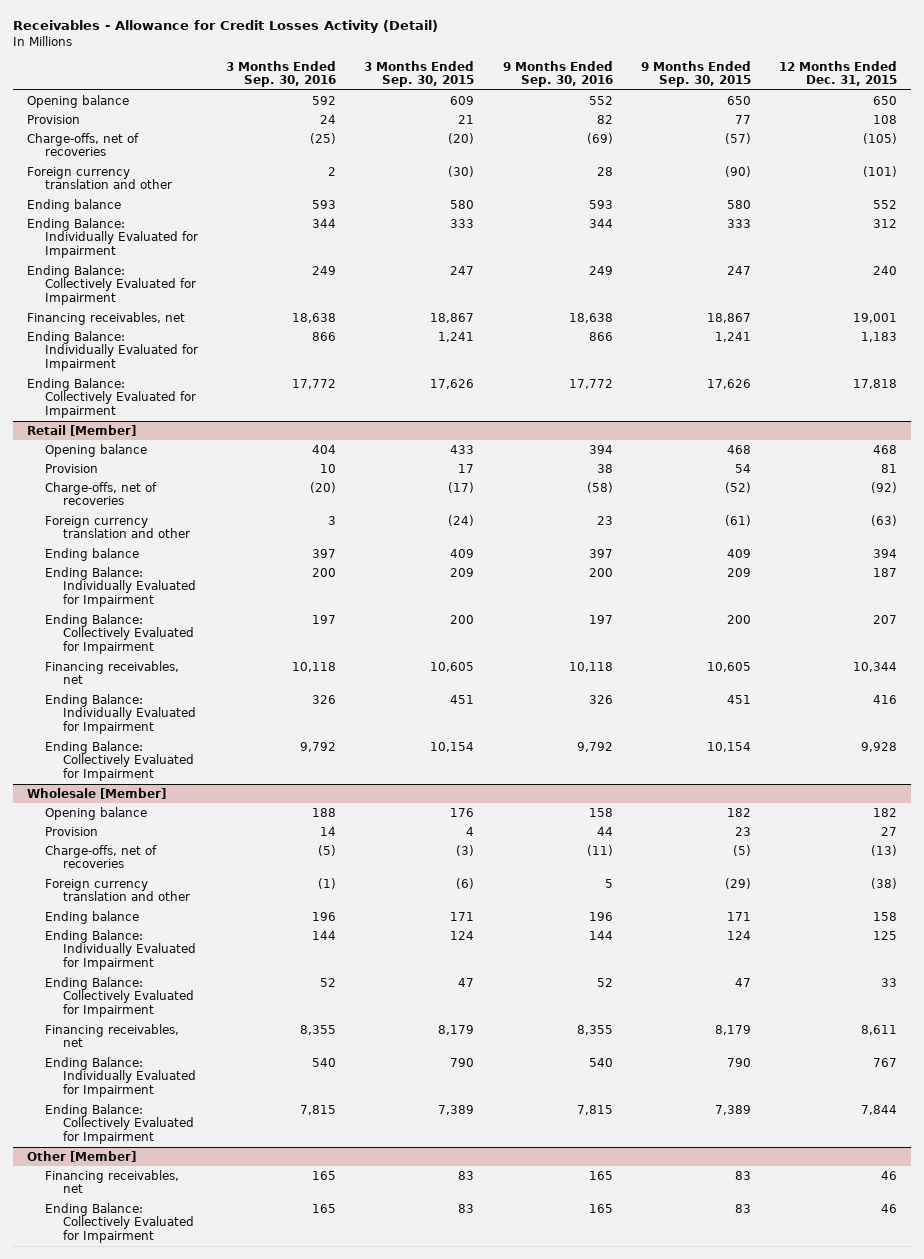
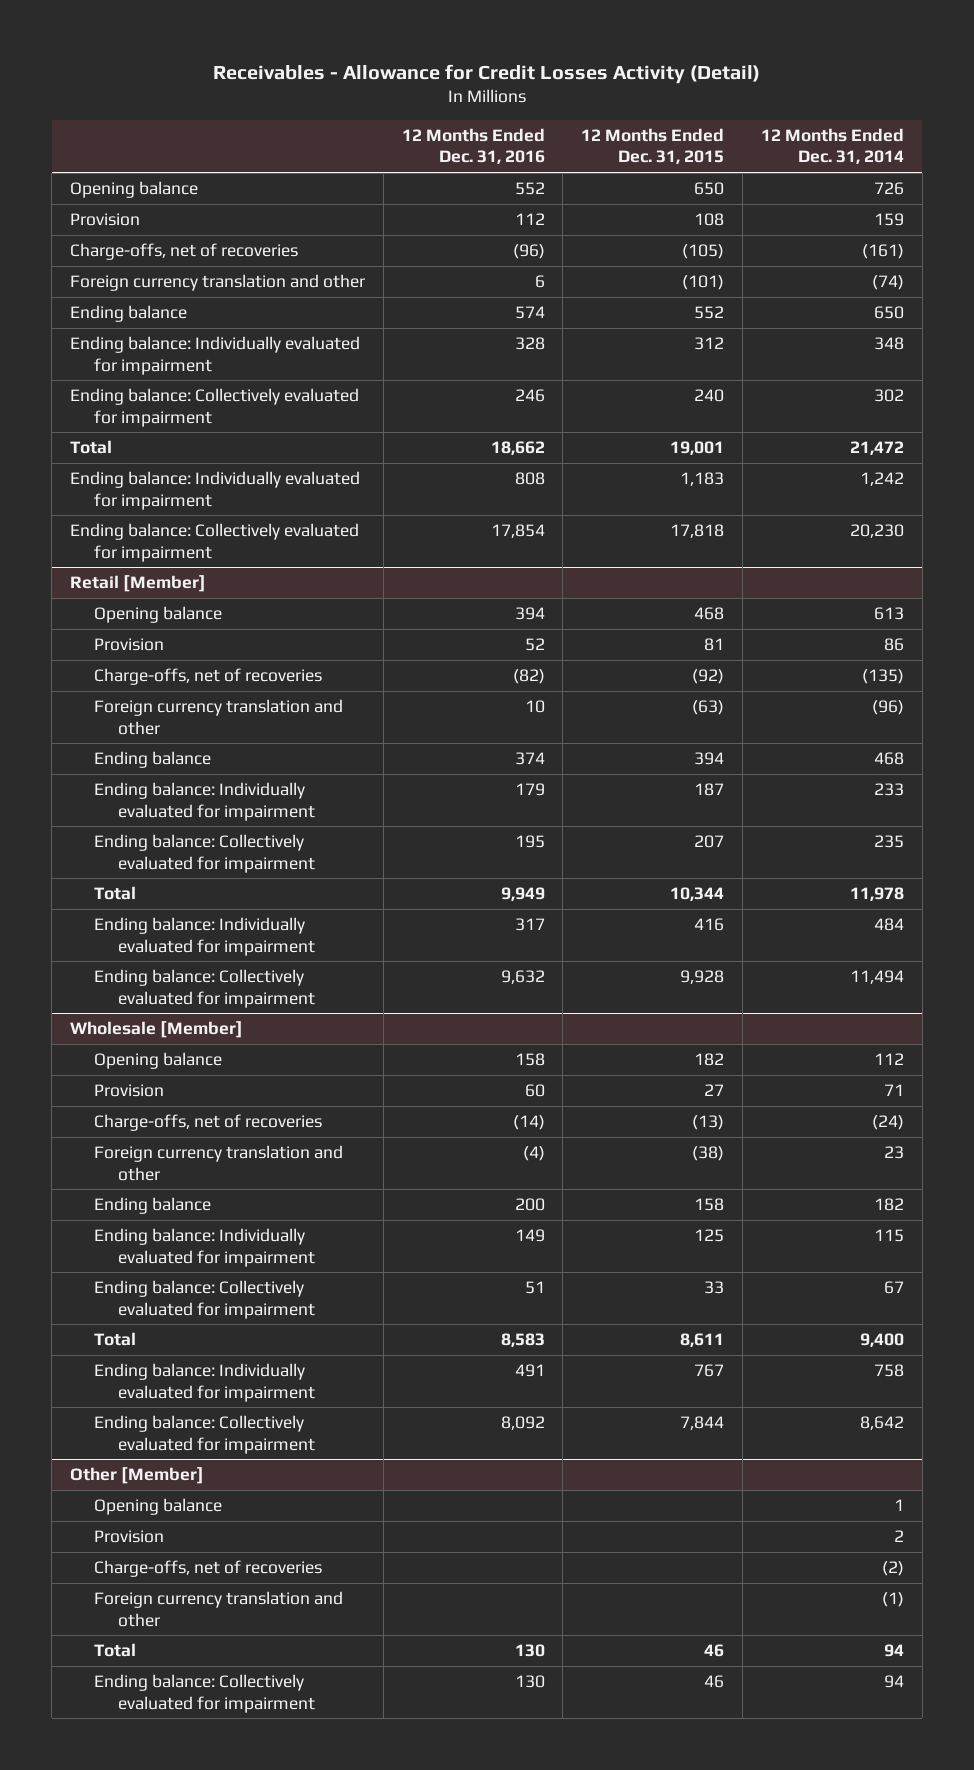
- | 3 Months Ended Sep. 30, 2016 | 3 Months Ended Sep. 30, 2015 | 9 Months Ended Sep. 30, 2016 | 9 Months Ended Sep. 30, 2015 | 12 Months Ended Dec. 31, 2015
+ | 12 Months Ended Dec. 31, 2016 | 12 Months Ended Dec. 31, 2015 | 12 Months Ended Dec. 31, 2014
- Ending Balance: Individually Evaluated for Impairment | 344 | 333 | 344 | 333 | 312
- Ending Balance: Collectively Evaluated for Impairment | 249 | 247 | 249 | 247 | 240
- Financing receivables, net | 18,638 | 18,867 | 18,638 | 18,867 | 19,001
- Ending Balance: Individually Evaluated for Impairment | 866 | 1,241 | 866 | 1,241 | 1,183
- Ending Balance: Collectively Evaluated for Impairment | 17,772 | 17,626 | 17,772 | 17,626 | 17,818
+ Ending balance: Individually evaluated for impairment | 328 | 312 | 348
+ Ending balance: Collectively evaluated for impairment | 246 | 240 | 302
+ Total | 18,662 | 19,001 | 21,472
+ Ending balance: Individually evaluated for impairment | 808 | 1,183 | 1,242
+ Ending balance: Collectively evaluated for impairment | 17,854 | 17,818 | 20,230
@ Retail [Member]
- Ending Balance: Individually Evaluated for Impairment | 200 | 209 | 200 | 209 | 187
- Ending Balance: Collectively Evaluated for Impairment | 197 | 200 | 197 | 200 | 207
- Financing receivables, net | 10,118 | 10,605 | 10,118 | 10,605 | 10,344
- Ending Balance: Individually Evaluated for Impairment | 326 | 451 | 326 | 451 | 416
- Ending Balance: Collectively Evaluated for Impairment | 9,792 | 10,154 | 9,792 | 10,154 | 9,928
+ Ending balance: Individually evaluated for impairment | 179 | 187 | 233
+ Ending balance: Collectively evaluated for impairment | 195 | 207 | 235
+ Total | 9,949 | 10,344 | 11,978
+ Ending balance: Individually evaluated for impairment | 317 | 416 | 484
+ Ending balance: Collectively evaluated for impairment | 9,632 | 9,928 | 11,494
@ Wholesale [Member]
- Ending Balance: Individually Evaluated for Impairment | 144 | 124 | 144 | 124 | 125
- Ending Balance: Collectively Evaluated for Impairment | 52 | 47 | 52 | 47 | 33
- Financing receivables, net | 8,355 | 8,179 | 8,355 | 8,179 | 8,611
- Ending Balance: Individually Evaluated for Impairment | 540 | 790 | 540 | 790 | 767
- Ending Balance: Collectively Evaluated for Impairment | 7,815 | 7,389 | 7,815 | 7,389 | 7,844
+ Ending balance: Individually evaluated for impairment | 149 | 125 | 115
+ Ending balance: Collectively evaluated for impairment | 51 | 33 | 67
+ Total | 8,583 | 8,611 | 9,400
+ Ending balance: Individually evaluated for impairment | 491 | 767 | 758
+ Ending balance: Collectively evaluated for impairment | 8,092 | 7,844 | 8,642
@ Other [Member]
- Financing receivables, net | 165 | 83 | 165 | 83 | 46
- Ending Balance: Collectively Evaluated for Impairment | 165 | 83 | 165 | 83 | 46
+ Opening balance | | | 1
+ Provision | | | 2
+ Charge-offs, net of recoveries | | | (2)
+ Foreign currency translation and other | | | (1)
+ Total | 130 | 46 | 94
+ Ending balance: Collectively evaluated for impairment | 130 | 46 | 94

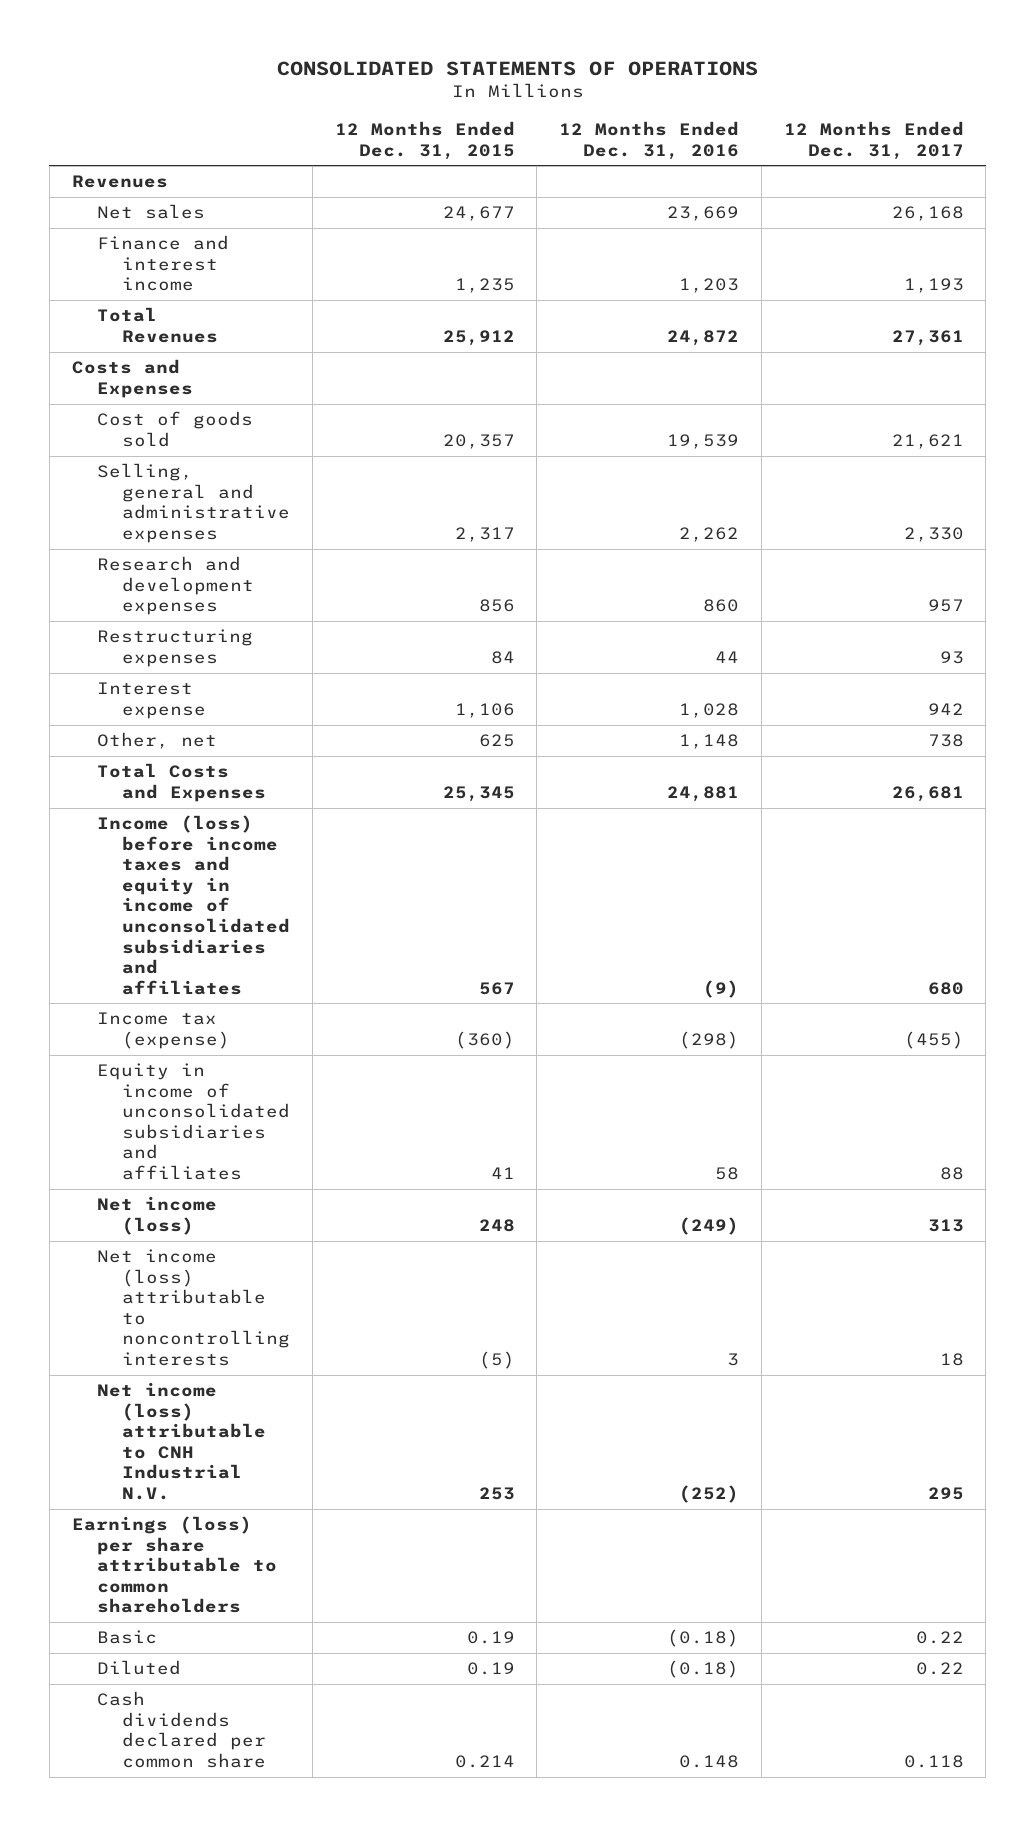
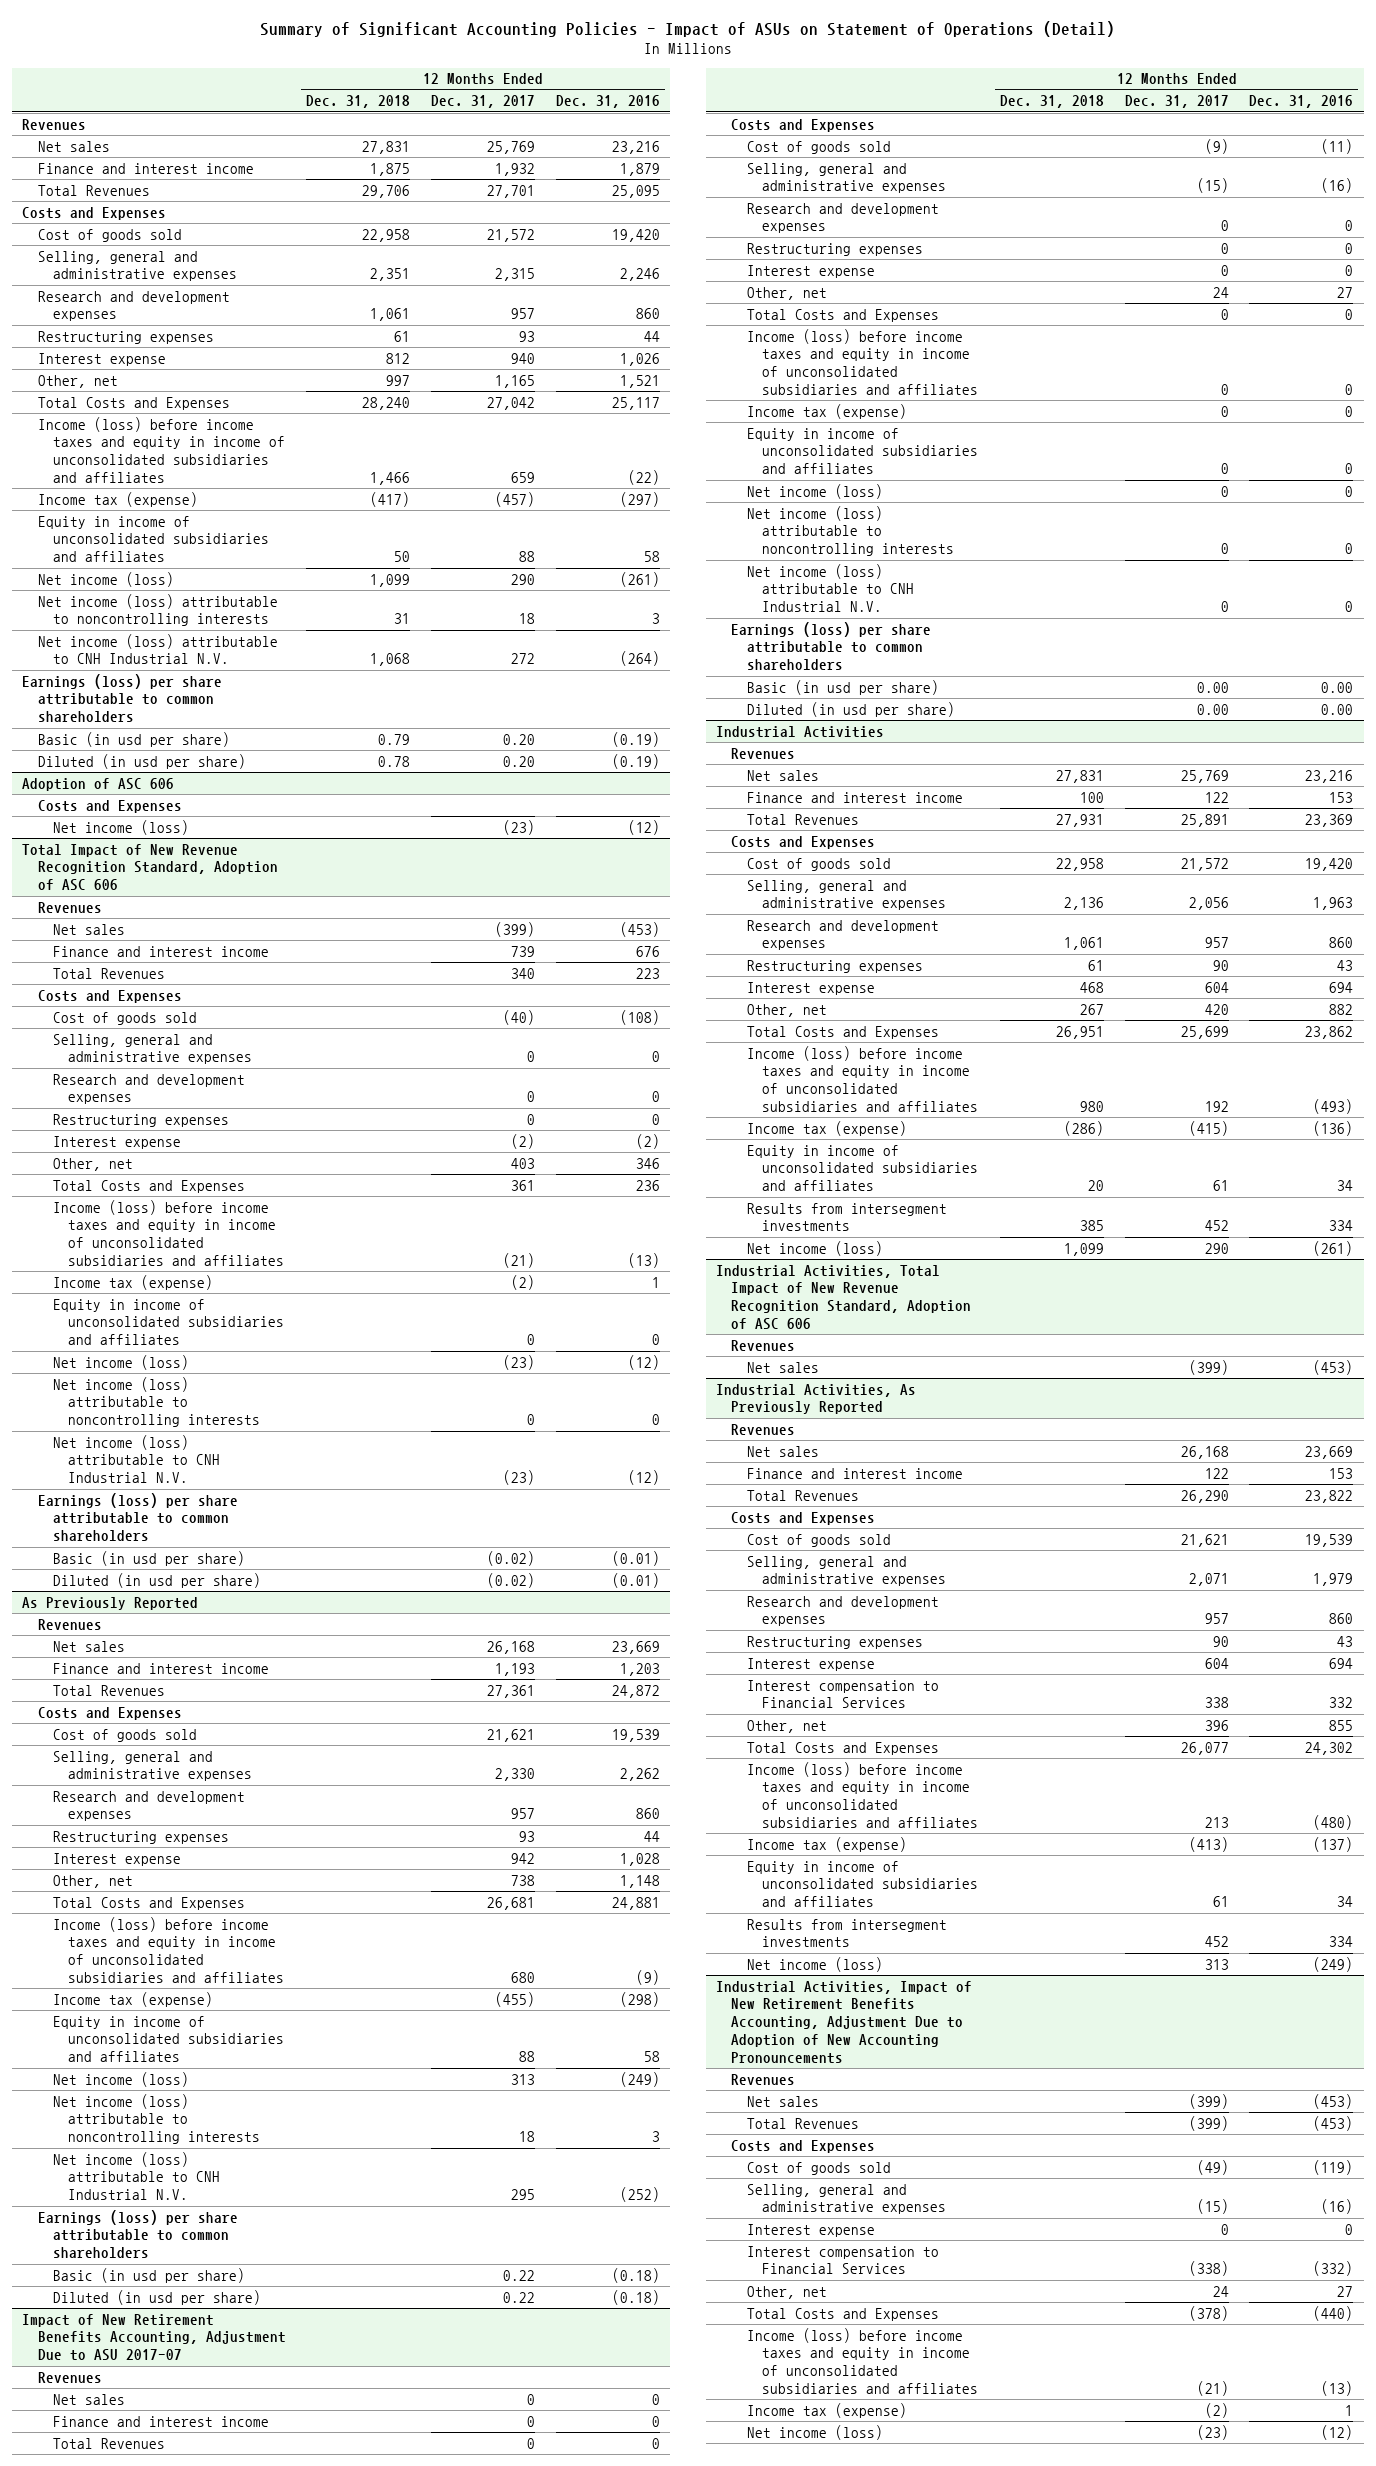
- CONSOLIDATED STATEMENTS OF OPERATIONS
+ Summary of Significant Accounting Policies - Impact of ASUs on Statement of Operations (Detail)
- | 12 Months Ended Dec. 31, 2015 | 12 Months Ended Dec. 31, 2016 | 12 Months Ended Dec. 31, 2017
+ | 12 Months Ended Dec. 31, 2018 | 12 Months Ended Dec. 31, 2017 | 12 Months Ended Dec. 31, 2016
+ Net sales | 27,831 | 25,769 | 23,216
+ Finance and interest income | 1,875 | 1,932 | 1,879
+ Total Revenues | 29,706 | 27,701 | 25,095
+ Costs and Expenses
+ Cost of goods sold | 22,958 | 21,572 | 19,420
+ Selling, general and administrative expenses | 2,351 | 2,315 | 2,246
+ Research and development expenses | 1,061 | 957 | 860
+ Restructuring expenses | 61 | 93 | 44
+ Interest expense | 812 | 940 | 1,026
+ Other, net | 997 | 1,165 | 1,521
+ Total Costs and Expenses | 28,240 | 27,042 | 25,117
+ Income (loss) before income taxes and equity in income of unconsolidated subsidiaries and affiliates | 1,466 | 659 | (22)
+ Income tax (expense) | (417) | (457) | (297)
+ Equity in income of unconsolidated subsidiaries and affiliates | 50 | 88 | 58
+ Net income (loss) | 1,099 | 290 | (261)
+ Net income (loss) attributable to noncontrolling interests | 31 | 18 | 3
+ Net income (loss) attributable to CNH Industrial N.V. | 1,068 | 272 | (264)
+ Earnings (loss) per share attributable to common shareholders
+ Basic (in usd per share) | 0.79 | 0.20 | (0.19)
+ Diluted (in usd per share) | 0.78 | 0.20 | (0.19)
+ Adoption of ASC 606
+ Costs and Expenses
+ Net income (loss) | | (23) | (12)
+ Total Impact of New Revenue Recognition Standard, Adoption of ASC 606
+ Revenues
+ Net sales | | (399) | (453)
+ Finance and interest income | | 739 | 676
+ Total Revenues | | 340 | 223
+ Costs and Expenses
+ Cost of goods sold | | (40) | (108)
+ Selling, general and administrative expenses | | 0 | 0
+ Research and development expenses | | 0 | 0
+ Restructuring expenses | | 0 | 0
+ Interest expense | | (2) | (2)
+ Other, net | | 403 | 346
+ Total Costs and Expenses | | 361 | 236
+ Income (loss) before income taxes and equity in income of unconsolidated subsidiaries and affiliates | | (21) | (13)
+ Income tax (expense) | | (2) | 1
+ Equity in income of unconsolidated subsidiaries and affiliates | | 0 | 0
+ Net income (loss) | | (23) | (12)
+ Net income (loss) attributable to noncontrolling interests | | 0 | 0
+ Net income (loss) attributable to CNH Industrial N.V. | | (23) | (12)
+ Earnings (loss) per share attributable to common shareholders
+ Basic (in usd per share) | | (0.02) | (0.01)
+ Diluted (in usd per share) | | (0.02) | (0.01)
+ As Previously Reported
+ Revenues
- Basic | 0.19 | (0.18) | 0.22
- Diluted | 0.19 | (0.18) | 0.22
- Cash dividends declared per common share | 0.214 | 0.148 | 0.118
+ Basic (in usd per share) | | 0.22 | (0.18)
+ Diluted (in usd per share) | | 0.22 | (0.18)
+ Impact of New Retirement Benefits Accounting, Adjustment Due to ASU 2017-07
+ Revenues
+ Net sales | | 0 | 0
+ Finance and interest income | | 0 | 0
+ Total Revenues | | 0 | 0
+ Costs and Expenses
+ Cost of goods sold | | (9) | (11)
+ Selling, general and administrative expenses | | (15) | (16)
+ Research and development expenses | | 0 | 0
+ Restructuring expenses | | 0 | 0
+ Interest expense | | 0 | 0
+ Other, net | | 24 | 27
+ Total Costs and Expenses | | 0 | 0
+ Income (loss) before income taxes and equity in income of unconsolidated subsidiaries and affiliates | | 0 | 0
+ Income tax (expense) | | 0 | 0
+ Equity in income of unconsolidated subsidiaries and affiliates | | 0 | 0
+ Net income (loss) | | 0 | 0
+ Net income (loss) attributable to noncontrolling interests | | 0 | 0
+ Net income (loss) attributable to CNH Industrial N.V. | | 0 | 0
+ Earnings (loss) per share attributable to common shareholders
+ Basic (in usd per share) | | 0.00 | 0.00
+ Diluted (in usd per share) | | 0.00 | 0.00
+ Industrial Activities
+ Revenues
+ Net sales | 27,831 | 25,769 | 23,216
+ Finance and interest income | 100 | 122 | 153
+ Total Revenues | 27,931 | 25,891 | 23,369
+ Costs and Expenses
+ Cost of goods sold | 22,958 | 21,572 | 19,420
+ Selling, general and administrative expenses | 2,136 | 2,056 | 1,963
+ Research and development expenses | 1,061 | 957 | 860
+ Restructuring expenses | 61 | 90 | 43
+ Interest expense | 468 | 604 | 694
+ Other, net | 267 | 420 | 882
+ Total Costs and Expenses | 26,951 | 25,699 | 23,862
+ Income (loss) before income taxes and equity in income of unconsolidated subsidiaries and affiliates | 980 | 192 | (493)
+ Income tax (expense) | (286) | (415) | (136)
+ Equity in income of unconsolidated subsidiaries and affiliates | 20 | 61 | 34
+ Results from intersegment investments | 385 | 452 | 334
+ Net income (loss) | 1,099 | 290 | (261)
+ Industrial Activities, Total Impact of New Revenue Recognition Standard, Adoption of ASC 606
+ Revenues
+ Net sales | | (399) | (453)
+ Industrial Activities, As Previously Reported
+ Revenues
+ Net sales | | 26,168 | 23,669
+ Finance and interest income | | 122 | 153
+ Total Revenues | | 26,290 | 23,822
+ Costs and Expenses
+ Cost of goods sold | | 21,621 | 19,539
+ Selling, general and administrative expenses | | 2,071 | 1,979
+ Research and development expenses | | 957 | 860
+ Restructuring expenses | | 90 | 43
+ Interest expense | | 604 | 694
+ Interest compensation to Financial Services | | 338 | 332
+ Other, net | | 396 | 855
+ Total Costs and Expenses | | 26,077 | 24,302
+ Income (loss) before income taxes and equity in income of unconsolidated subsidiaries and affiliates | | 213 | (480)
+ Income tax (expense) | | (413) | (137)
+ Equity in income of unconsolidated subsidiaries and affiliates | | 61 | 34
+ Results from intersegment investments | | 452 | 334
+ Net income (loss) | | 313 | (249)
+ Industrial Activities, Impact of New Retirement Benefits Accounting, Adjustment Due to Adoption of New Accounting Pronouncements
+ Revenues
+ Net sales | | (399) | (453)
+ Total Revenues | | (399) | (453)
+ Costs and Expenses
+ Cost of goods sold | | (49) | (119)
+ Selling, general and administrative expenses | | (15) | (16)
+ Interest expense | | 0 | 0
+ Interest compensation to Financial Services | | (338) | (332)
+ Other, net | | 24 | 27
+ Total Costs and Expenses | | (378) | (440)
+ Income (loss) before income taxes and equity in income of unconsolidated subsidiaries and affiliates | | (21) | (13)
+ Income tax (expense) | | (2) | 1
+ Net income (loss) | | (23) | (12)

